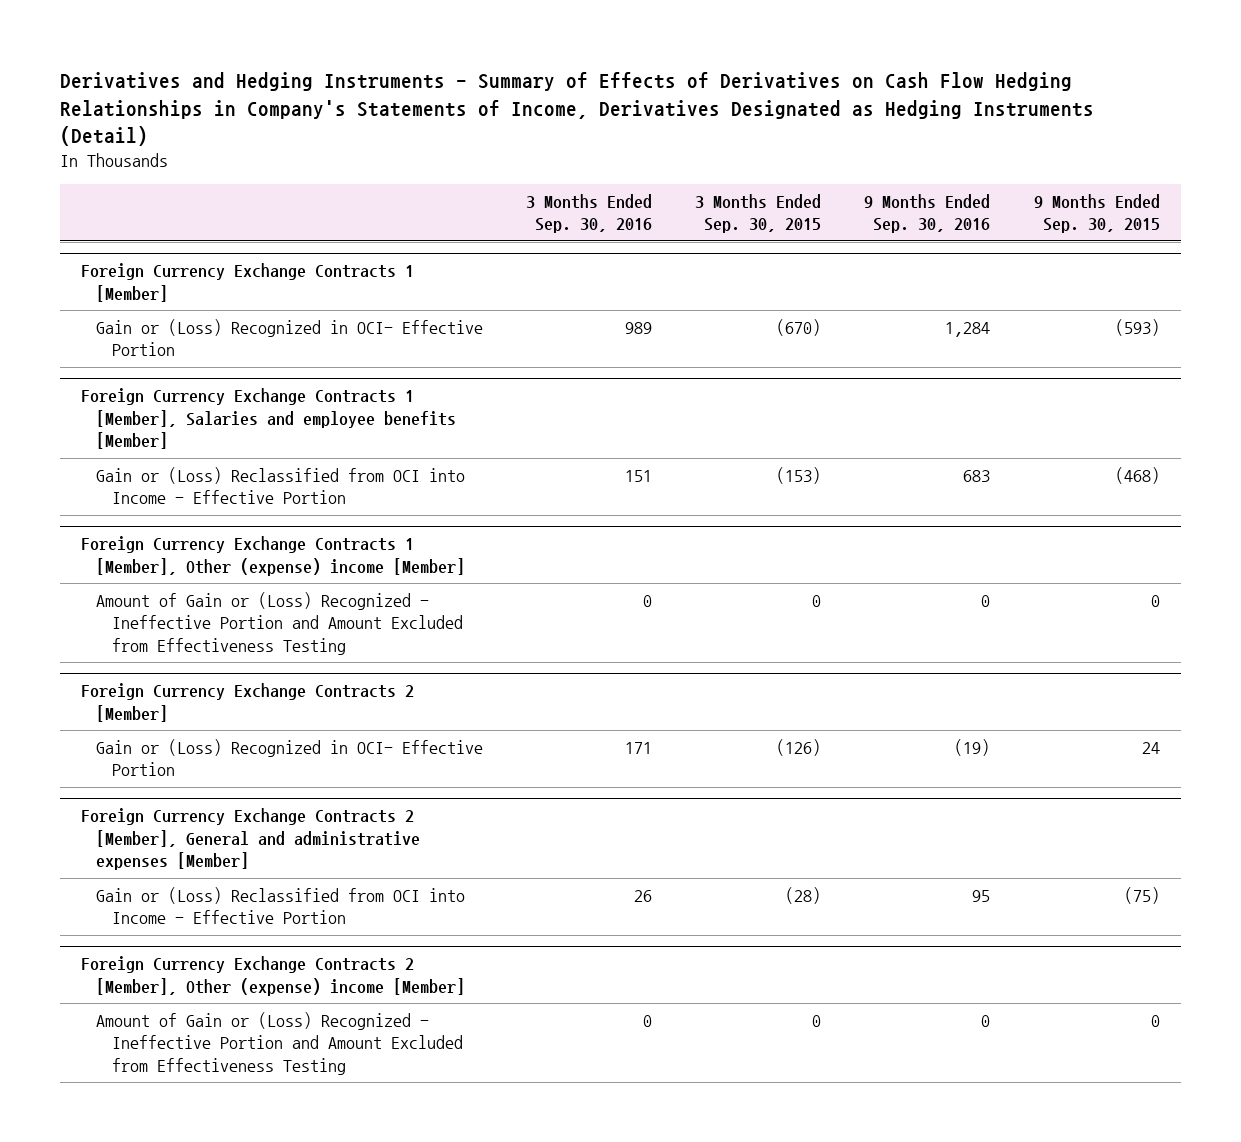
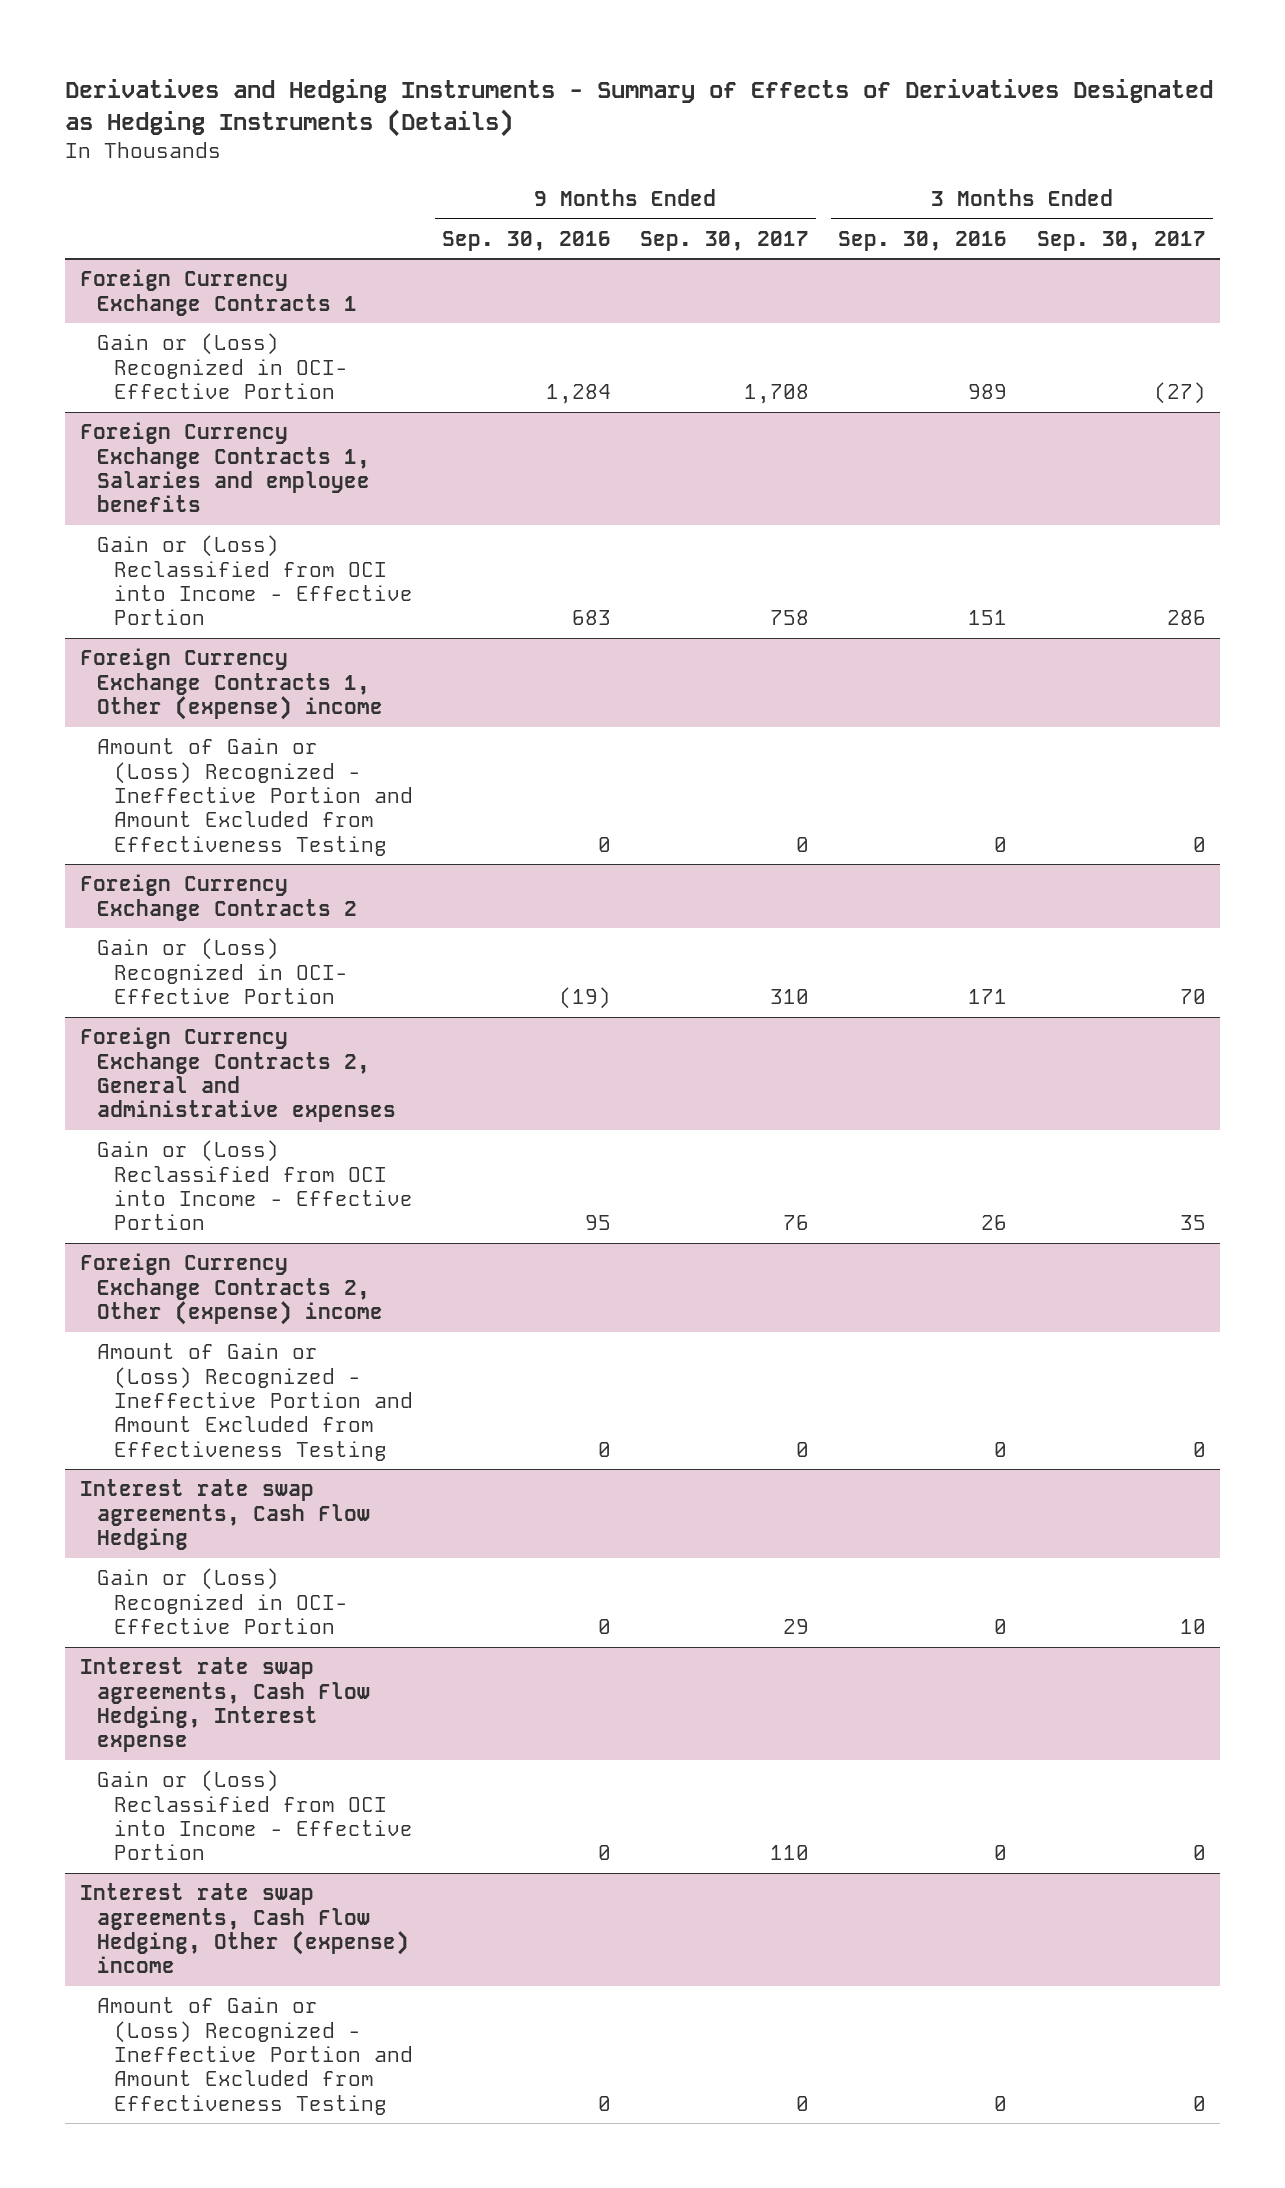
- Derivatives and Hedging Instruments - Summary of Effects of Derivatives on Cash Flow Hedging Relationships in Company's Statements of Income, Derivatives Designated as Hedging Instruments (Detail)
+ Derivatives and Hedging Instruments - Summary of Effects of Derivatives Designated as Hedging Instruments (Details)
- | 3 Months Ended Sep. 30, 2016 | 3 Months Ended Sep. 30, 2015 | 9 Months Ended Sep. 30, 2016 | 9 Months Ended Sep. 30, 2015
+ | 9 Months Ended Sep. 30, 2016 | 9 Months Ended Sep. 30, 2017 | 3 Months Ended Sep. 30, 2016 | 3 Months Ended Sep. 30, 2017
- Foreign Currency Exchange Contracts 1 [Member]
+ Foreign Currency Exchange Contracts 1
- Foreign Currency Exchange Contracts 1 [Member], Salaries and employee benefits [Member]
+ Foreign Currency Exchange Contracts 1, Salaries and employee benefits
- Foreign Currency Exchange Contracts 1 [Member], Other (expense) income [Member]
+ Foreign Currency Exchange Contracts 1, Other (expense) income
- Foreign Currency Exchange Contracts 2 [Member]
+ Foreign Currency Exchange Contracts 2
- Foreign Currency Exchange Contracts 2 [Member], General and administrative expenses [Member]
+ Foreign Currency Exchange Contracts 2, General and administrative expenses
- Foreign Currency Exchange Contracts 2 [Member], Other (expense) income [Member]
+ Foreign Currency Exchange Contracts 2, Other (expense) income
+ Interest rate swap agreements, Cash Flow Hedging
+ Gain or (Loss) Recognized in OCI- Effective Portion | 0 | 29 | 0 | 10
+ Interest rate swap agreements, Cash Flow Hedging, Interest expense
+ Gain or (Loss) Reclassified from OCI into Income - Effective Portion | 0 | 110 | 0 | 0
+ Interest rate swap agreements, Cash Flow Hedging, Other (expense) income
+ Amount of Gain or (Loss) Recognized - Ineffective Portion and Amount Excluded from Effectiveness Testing | 0 | 0 | 0 | 0

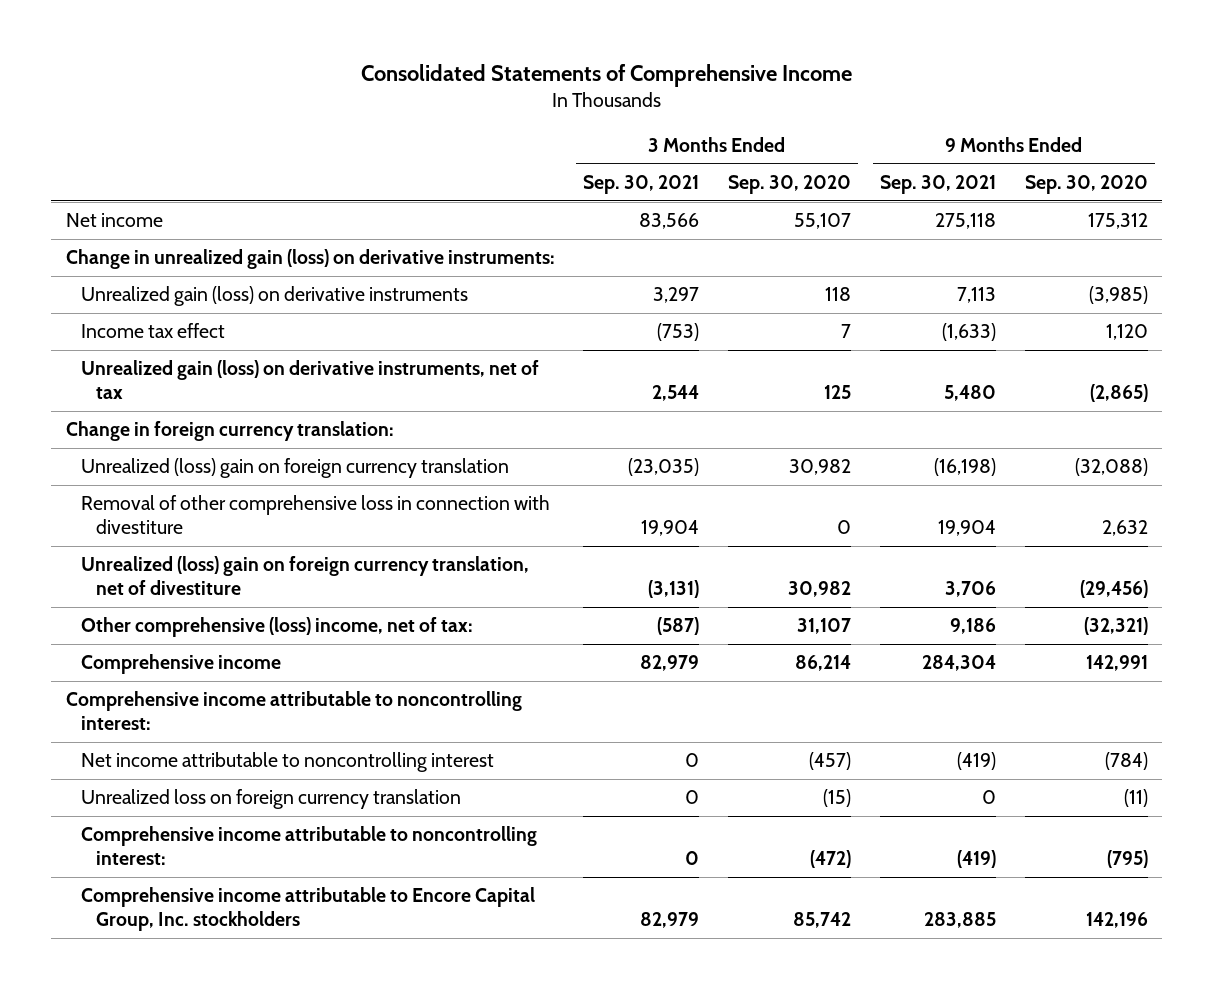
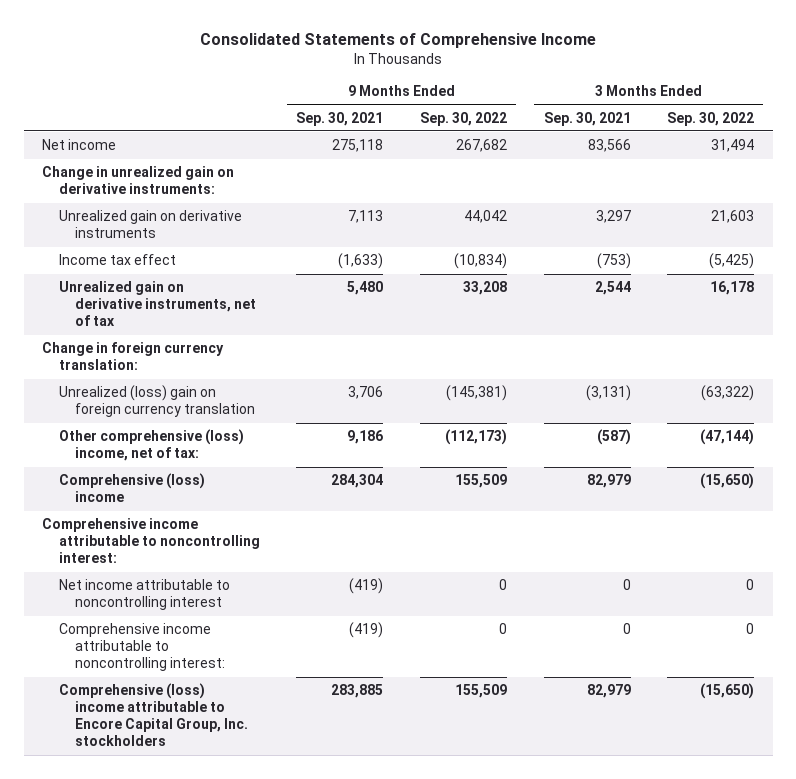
- | 3 Months Ended Sep. 30, 2021 | 3 Months Ended Sep. 30, 2020 | 9 Months Ended Sep. 30, 2021 | 9 Months Ended Sep. 30, 2020
+ | 9 Months Ended Sep. 30, 2021 | 9 Months Ended Sep. 30, 2022 | 3 Months Ended Sep. 30, 2021 | 3 Months Ended Sep. 30, 2022
- Change in unrealized gain (loss) on derivative instruments:
- Unrealized gain (loss) on derivative instruments | 3,297 | 118 | 7,113 | (3,985)
+ Change in unrealized gain on derivative instruments:
+ Unrealized gain on derivative instruments | 7,113 | 44,042 | 3,297 | 21,603
- Unrealized gain (loss) on derivative instruments, net of tax | 2,544 | 125 | 5,480 | (2,865)
+ Unrealized gain on derivative instruments, net of tax | 5,480 | 33,208 | 2,544 | 16,178
- Unrealized (loss) gain on foreign currency translation | (23,035) | 30,982 | (16,198) | (32,088)
- Removal of other comprehensive loss in connection with divestiture | 19,904 | 0 | 19,904 | 2,632
- Unrealized (loss) gain on foreign currency translation, net of divestiture | (3,131) | 30,982 | 3,706 | (29,456)
+ Unrealized (loss) gain on foreign currency translation | 3,706 | (145,381) | (3,131) | (63,322)
- Comprehensive income | 82,979 | 86,214 | 284,304 | 142,991
+ Comprehensive (loss) income | 284,304 | 155,509 | 82,979 | (15,650)
- Unrealized loss on foreign currency translation | 0 | (15) | 0 | (11)
- Comprehensive income attributable to Encore Capital Group, Inc. stockholders | 82,979 | 85,742 | 283,885 | 142,196
+ Comprehensive (loss) income attributable to Encore Capital Group, Inc. stockholders | 283,885 | 155,509 | 82,979 | (15,650)

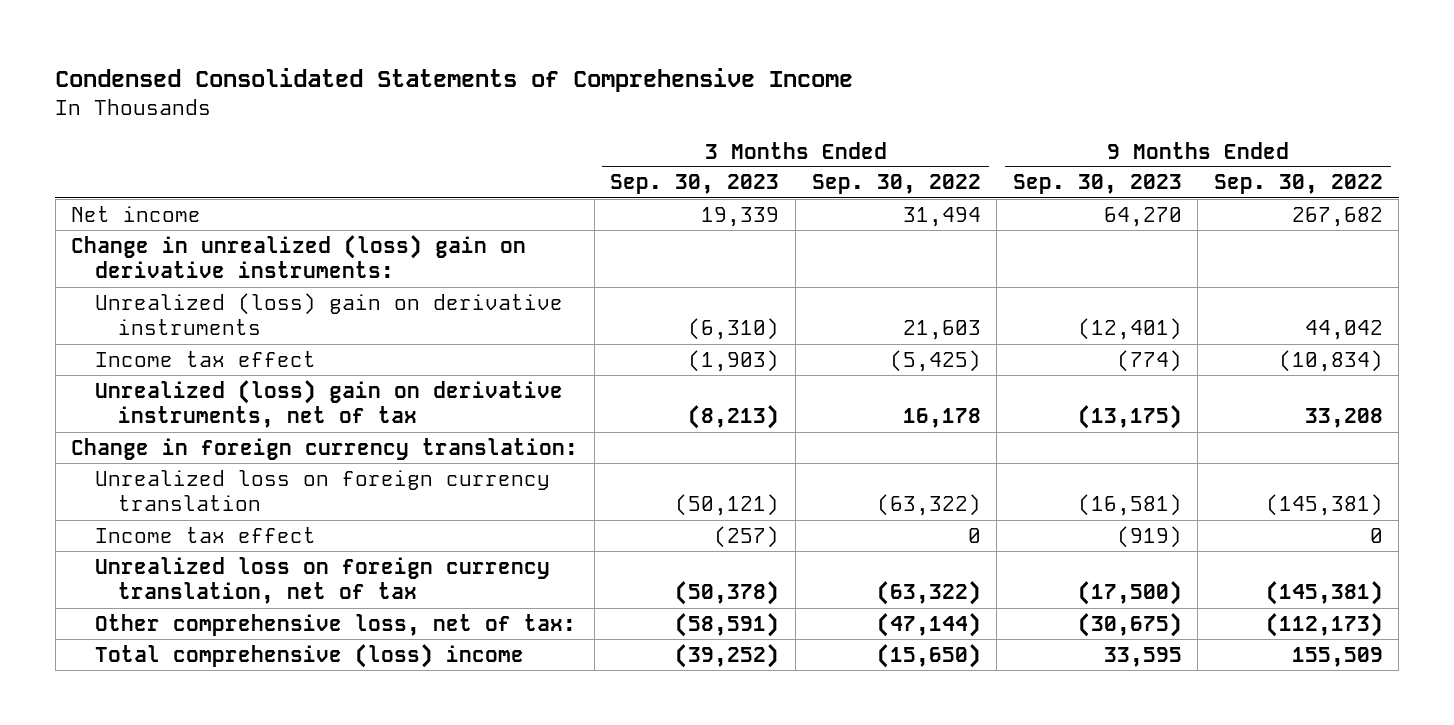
- Consolidated Statements of Comprehensive Income
+ Condensed Consolidated Statements of Comprehensive Income
- | 9 Months Ended Sep. 30, 2021 | 9 Months Ended Sep. 30, 2022 | 3 Months Ended Sep. 30, 2021 | 3 Months Ended Sep. 30, 2022
+ | 3 Months Ended Sep. 30, 2023 | 3 Months Ended Sep. 30, 2022 | 9 Months Ended Sep. 30, 2023 | 9 Months Ended Sep. 30, 2022
- Change in unrealized gain on derivative instruments:
- Unrealized gain on derivative instruments | 7,113 | 44,042 | 3,297 | 21,603
+ Change in unrealized (loss) gain on derivative instruments:
+ Unrealized (loss) gain on derivative instruments | (6,310) | 21,603 | (12,401) | 44,042
- Unrealized gain on derivative instruments, net of tax | 5,480 | 33,208 | 2,544 | 16,178
+ Unrealized (loss) gain on derivative instruments, net of tax | (8,213) | 16,178 | (13,175) | 33,208
- Unrealized (loss) gain on foreign currency translation | 3,706 | (145,381) | (3,131) | (63,322)
- Other comprehensive (loss) income, net of tax: | 9,186 | (112,173) | (587) | (47,144)
- Comprehensive (loss) income | 284,304 | 155,509 | 82,979 | (15,650)
- Comprehensive income attributable to noncontrolling interest:
- Net income attributable to noncontrolling interest | (419) | 0 | 0 | 0
- Comprehensive income attributable to noncontrolling interest: | (419) | 0 | 0 | 0
- Comprehensive (loss) income attributable to Encore Capital Group, Inc. stockholders | 283,885 | 155,509 | 82,979 | (15,650)
+ Unrealized loss on foreign currency translation | (50,121) | (63,322) | (16,581) | (145,381)
+ Income tax effect | (257) | 0 | (919) | 0
+ Unrealized loss on foreign currency translation, net of tax | (50,378) | (63,322) | (17,500) | (145,381)
+ Other comprehensive loss, net of tax: | (58,591) | (47,144) | (30,675) | (112,173)
+ Total comprehensive (loss) income | (39,252) | (15,650) | 33,595 | 155,509

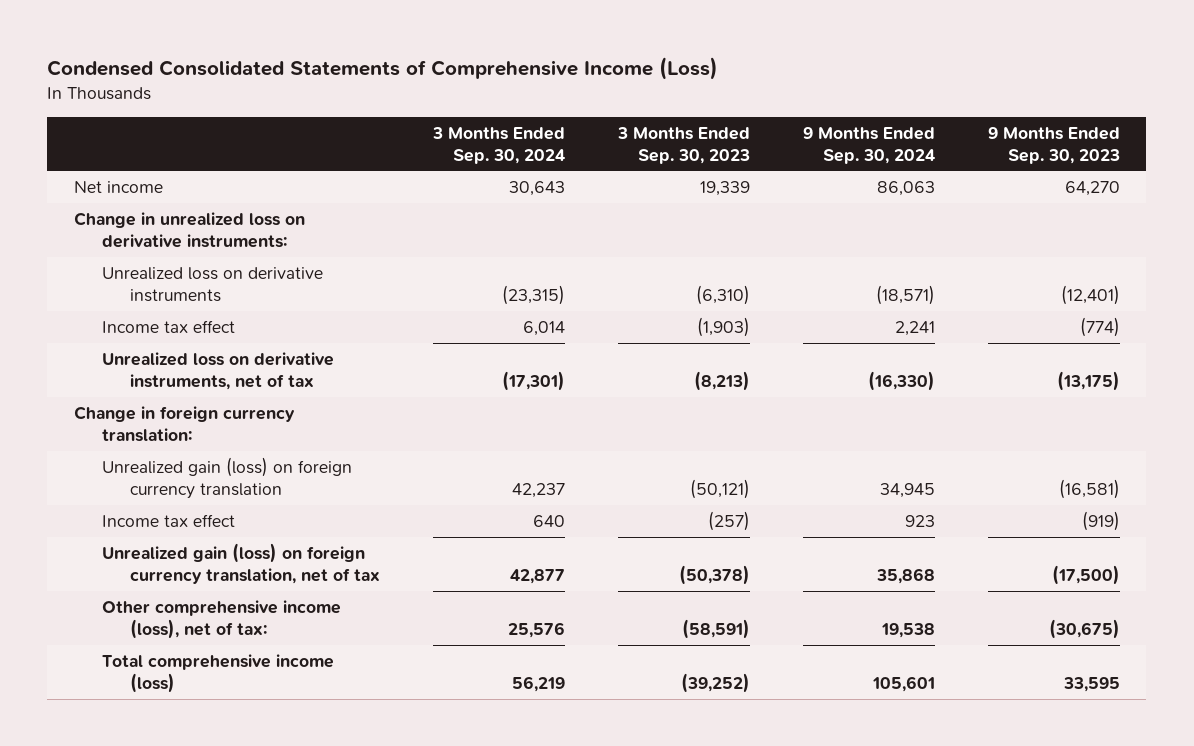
- Condensed Consolidated Statements of Comprehensive Income
+ Condensed Consolidated Statements of Comprehensive Income (Loss)
- | 3 Months Ended Sep. 30, 2023 | 3 Months Ended Sep. 30, 2022 | 9 Months Ended Sep. 30, 2023 | 9 Months Ended Sep. 30, 2022
+ | 3 Months Ended Sep. 30, 2024 | 3 Months Ended Sep. 30, 2023 | 9 Months Ended Sep. 30, 2024 | 9 Months Ended Sep. 30, 2023
- Change in unrealized (loss) gain on derivative instruments:
- Unrealized (loss) gain on derivative instruments | (6,310) | 21,603 | (12,401) | 44,042
+ Change in unrealized loss on derivative instruments:
+ Unrealized loss on derivative instruments | (23,315) | (6,310) | (18,571) | (12,401)
- Unrealized (loss) gain on derivative instruments, net of tax | (8,213) | 16,178 | (13,175) | 33,208
+ Unrealized loss on derivative instruments, net of tax | (17,301) | (8,213) | (16,330) | (13,175)
- Unrealized loss on foreign currency translation | (50,121) | (63,322) | (16,581) | (145,381)
+ Unrealized gain (loss) on foreign currency translation | 42,237 | (50,121) | 34,945 | (16,581)
- Unrealized loss on foreign currency translation, net of tax | (50,378) | (63,322) | (17,500) | (145,381)
- Other comprehensive loss, net of tax: | (58,591) | (47,144) | (30,675) | (112,173)
- Total comprehensive (loss) income | (39,252) | (15,650) | 33,595 | 155,509
+ Unrealized gain (loss) on foreign currency translation, net of tax | 42,877 | (50,378) | 35,868 | (17,500)
+ Other comprehensive income (loss), net of tax: | 25,576 | (58,591) | 19,538 | (30,675)
+ Total comprehensive income (loss) | 56,219 | (39,252) | 105,601 | 33,595

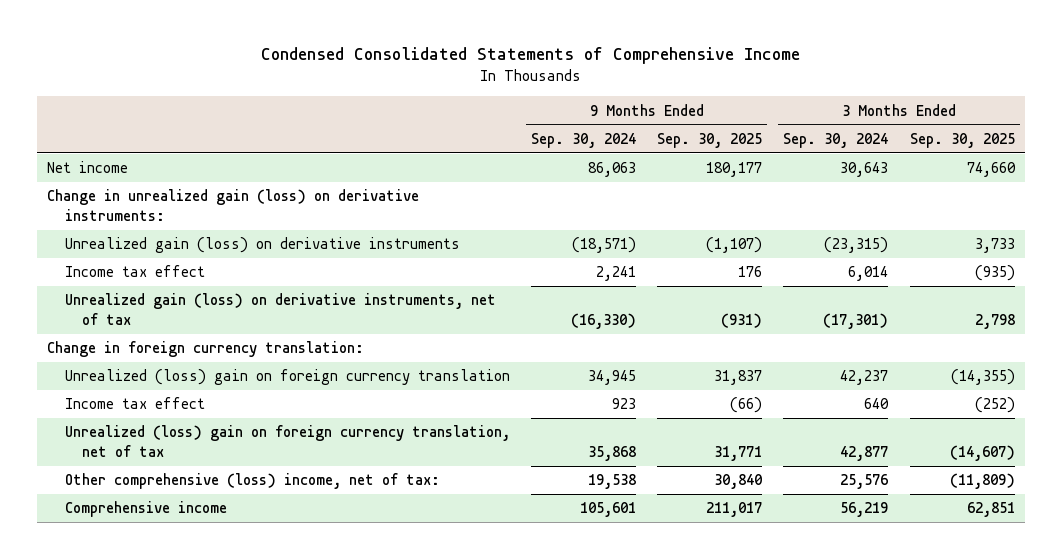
- Condensed Consolidated Statements of Comprehensive Income (Loss)
+ Condensed Consolidated Statements of Comprehensive Income
- | 3 Months Ended Sep. 30, 2024 | 3 Months Ended Sep. 30, 2023 | 9 Months Ended Sep. 30, 2024 | 9 Months Ended Sep. 30, 2023
+ | 9 Months Ended Sep. 30, 2024 | 9 Months Ended Sep. 30, 2025 | 3 Months Ended Sep. 30, 2024 | 3 Months Ended Sep. 30, 2025
- Change in unrealized loss on derivative instruments:
- Unrealized loss on derivative instruments | (23,315) | (6,310) | (18,571) | (12,401)
+ Change in unrealized gain (loss) on derivative instruments:
+ Unrealized gain (loss) on derivative instruments | (18,571) | (1,107) | (23,315) | 3,733
- Unrealized loss on derivative instruments, net of tax | (17,301) | (8,213) | (16,330) | (13,175)
+ Unrealized gain (loss) on derivative instruments, net of tax | (16,330) | (931) | (17,301) | 2,798
- Unrealized gain (loss) on foreign currency translation | 42,237 | (50,121) | 34,945 | (16,581)
+ Unrealized (loss) gain on foreign currency translation | 34,945 | 31,837 | 42,237 | (14,355)
- Unrealized gain (loss) on foreign currency translation, net of tax | 42,877 | (50,378) | 35,868 | (17,500)
- Other comprehensive income (loss), net of tax: | 25,576 | (58,591) | 19,538 | (30,675)
- Total comprehensive income (loss) | 56,219 | (39,252) | 105,601 | 33,595
+ Unrealized (loss) gain on foreign currency translation, net of tax | 35,868 | 31,771 | 42,877 | (14,607)
+ Other comprehensive (loss) income, net of tax: | 19,538 | 30,840 | 25,576 | (11,809)
+ Comprehensive income | 105,601 | 211,017 | 56,219 | 62,851

